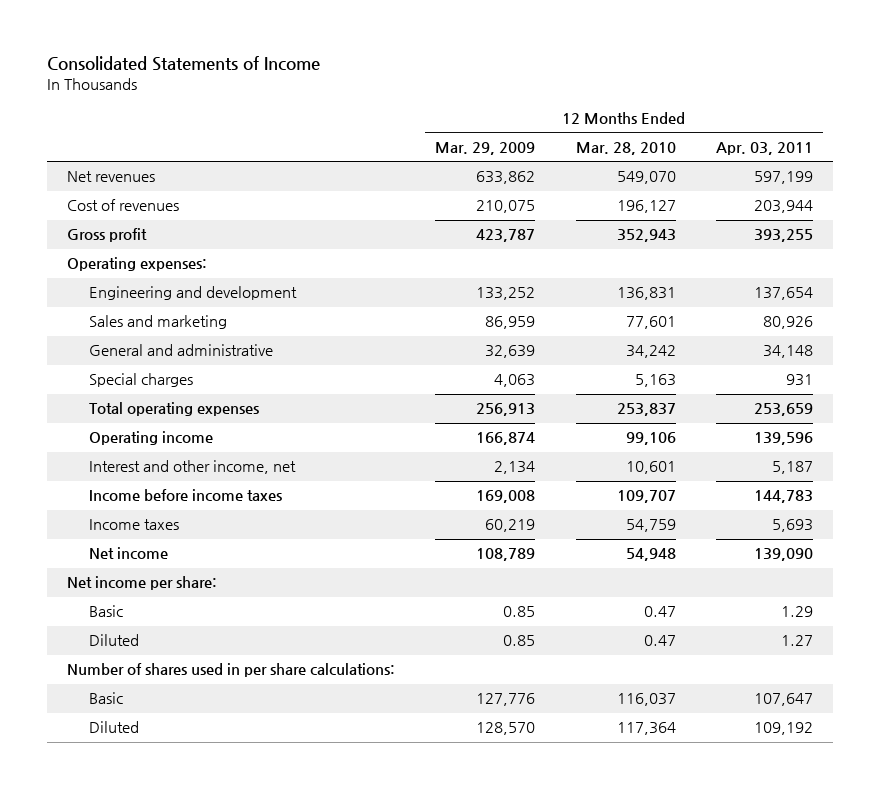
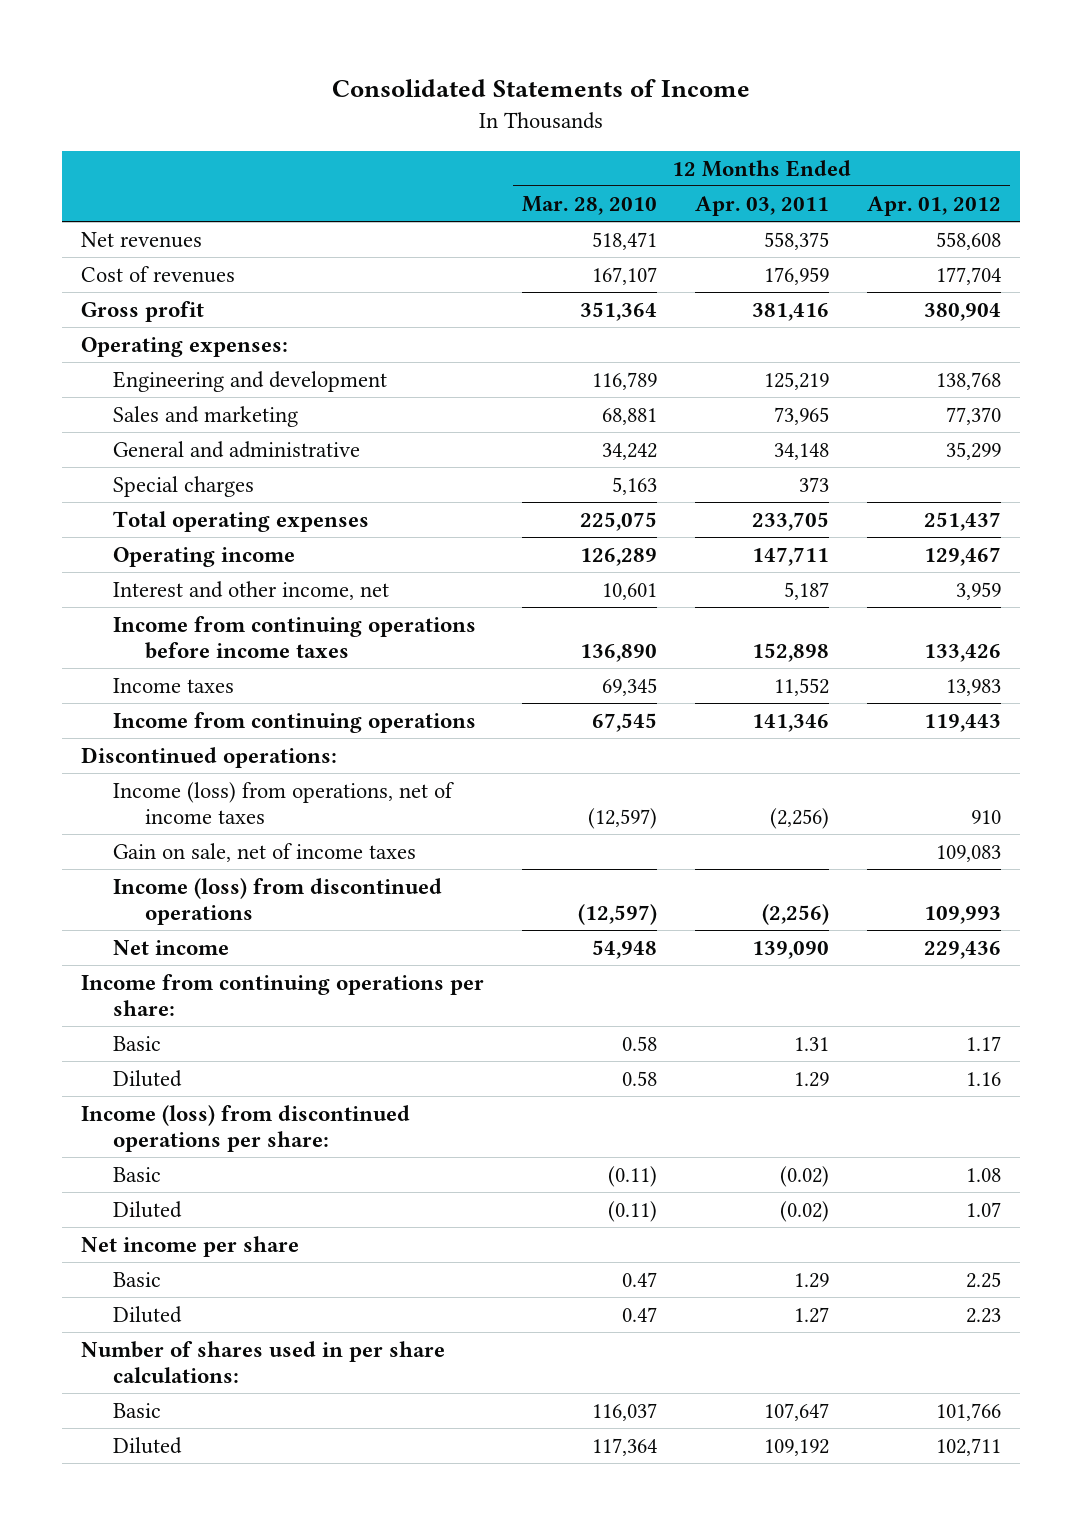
- | 12 Months Ended Mar. 29, 2009 | 12 Months Ended Mar. 28, 2010 | 12 Months Ended Apr. 03, 2011
+ | 12 Months Ended Mar. 28, 2010 | 12 Months Ended Apr. 03, 2011 | 12 Months Ended Apr. 01, 2012
- Net revenues | 633,862 | 549,070 | 597,199
- Cost of revenues | 210,075 | 196,127 | 203,944
- Gross profit | 423,787 | 352,943 | 393,255
+ Net revenues | 518,471 | 558,375 | 558,608
+ Cost of revenues | 167,107 | 176,959 | 177,704
+ Gross profit | 351,364 | 381,416 | 380,904
- Engineering and development | 133,252 | 136,831 | 137,654
- Sales and marketing | 86,959 | 77,601 | 80,926
+ Engineering and development | 116,789 | 125,219 | 138,768
+ Sales and marketing | 68,881 | 73,965 | 77,370
- Special charges | 4,063 | 5,163 | 931
- Total operating expenses | 256,913 | 253,837 | 253,659
- Operating income | 166,874 | 99,106 | 139,596
+ Special charges | 5,163 | 373 |
+ Total operating expenses | 225,075 | 233,705 | 251,437
+ Operating income | 126,289 | 147,711 | 129,467
- Income before income taxes | 169,008 | 109,707 | 144,783
- Income taxes | 60,219 | 54,759 | 5,693
+ Income from continuing operations before income taxes | 136,890 | 152,898 | 133,426
+ Income taxes | 69,345 | 11,552 | 13,983
+ Income from continuing operations | 67,545 | 141,346 | 119,443
+ Discontinued operations:
+ Income (loss) from operations, net of income taxes | (12,597) | (2,256) | 910
+ Gain on sale, net of income taxes | | | 109,083
+ Income (loss) from discontinued operations | (12,597) | (2,256) | 109,993
- Net income per share:
+ Income from continuing operations per share:
+ Basic | 0.58 | 1.31 | 1.17
+ Diluted | 0.58 | 1.29 | 1.16
+ Income (loss) from discontinued operations per share:
+ Basic | (0.11) | (0.02) | 1.08
+ Diluted | (0.11) | (0.02) | 1.07
+ Net income per share

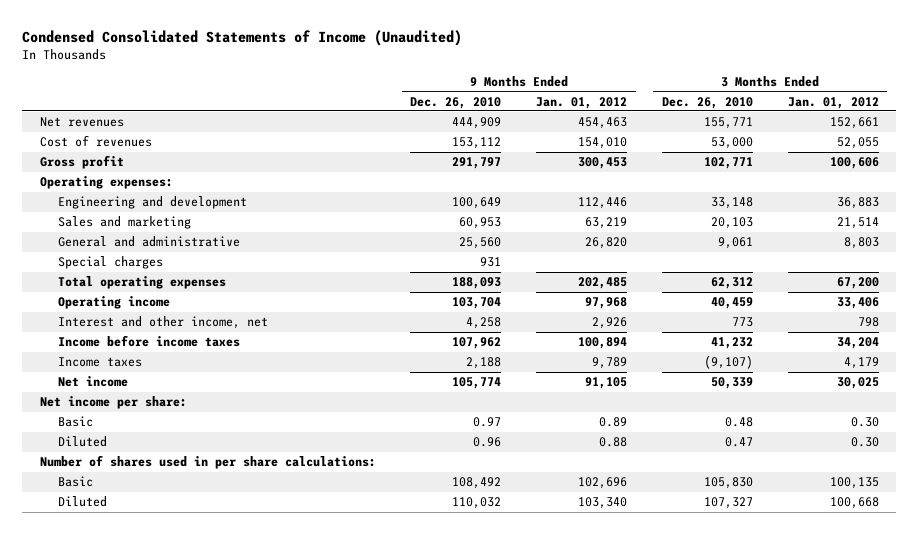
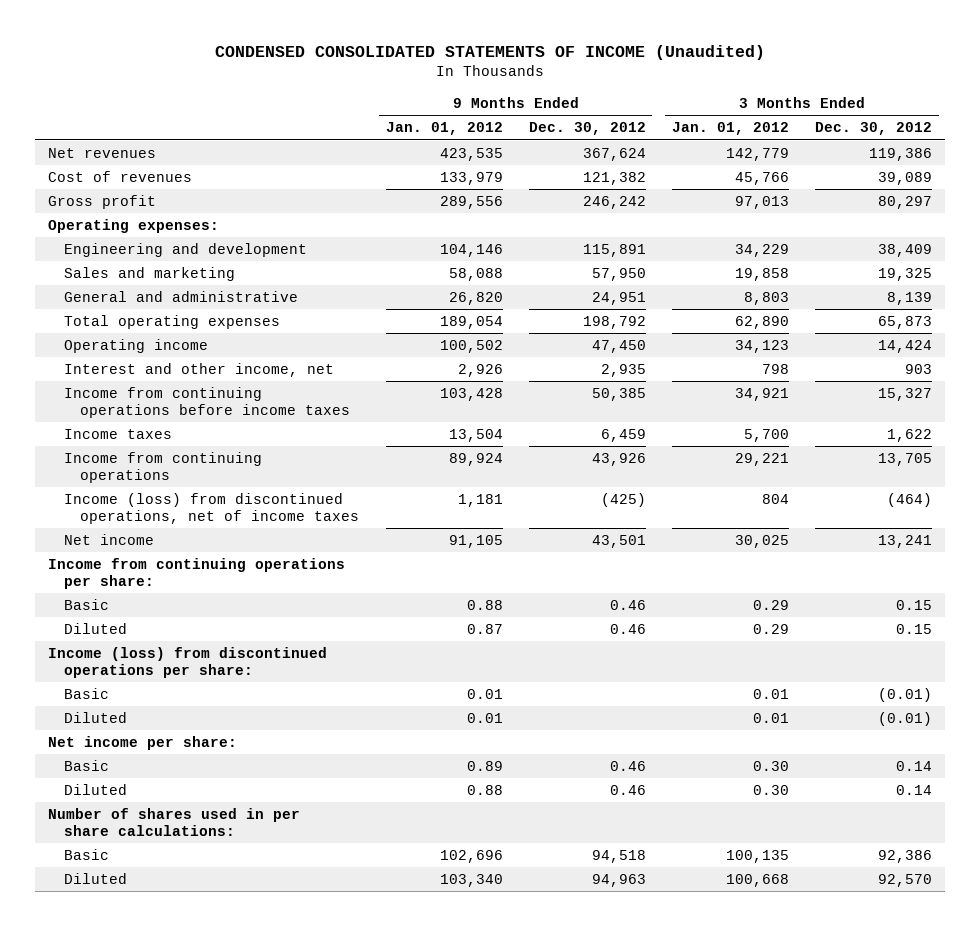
- Condensed Consolidated Statements of Income (Unaudited)
+ CONDENSED CONSOLIDATED STATEMENTS OF INCOME (Unaudited)
- | 9 Months Ended Dec. 26, 2010 | 9 Months Ended Jan. 01, 2012 | 3 Months Ended Dec. 26, 2010 | 3 Months Ended Jan. 01, 2012
+ | 9 Months Ended Jan. 01, 2012 | 9 Months Ended Dec. 30, 2012 | 3 Months Ended Jan. 01, 2012 | 3 Months Ended Dec. 30, 2012
- Net revenues | 444,909 | 454,463 | 155,771 | 152,661
- Cost of revenues | 153,112 | 154,010 | 53,000 | 52,055
- Gross profit | 291,797 | 300,453 | 102,771 | 100,606
+ Net revenues | 423,535 | 367,624 | 142,779 | 119,386
+ Cost of revenues | 133,979 | 121,382 | 45,766 | 39,089
+ Gross profit | 289,556 | 246,242 | 97,013 | 80,297
- Engineering and development | 100,649 | 112,446 | 33,148 | 36,883
- Sales and marketing | 60,953 | 63,219 | 20,103 | 21,514
+ Engineering and development | 104,146 | 115,891 | 34,229 | 38,409
+ Sales and marketing | 58,088 | 57,950 | 19,858 | 19,325
- Special charges | 931 | | |
- Total operating expenses | 188,093 | 202,485 | 62,312 | 67,200
- Operating income | 103,704 | 97,968 | 40,459 | 33,406
+ Total operating expenses | 189,054 | 198,792 | 62,890 | 65,873
+ Operating income | 100,502 | 47,450 | 34,123 | 14,424
- Income before income taxes | 107,962 | 100,894 | 41,232 | 34,204
- Income taxes | 2,188 | 9,789 | (9,107) | 4,179
+ Income from continuing operations before income taxes | 103,428 | 50,385 | 34,921 | 15,327
+ Income taxes | 13,504 | 6,459 | 5,700 | 1,622
+ Income from continuing operations | 89,924 | 43,926 | 29,221 | 13,705
+ Income (loss) from discontinued operations, net of income taxes | 1,181 | (425) | 804 | (464)
+ Income from continuing operations per share:
+ Basic | 0.88 | 0.46 | 0.29 | 0.15
+ Diluted | 0.87 | 0.46 | 0.29 | 0.15
+ Income (loss) from discontinued operations per share:
+ Basic | 0.01 | | 0.01 | (0.01)
+ Diluted | 0.01 | | 0.01 | (0.01)

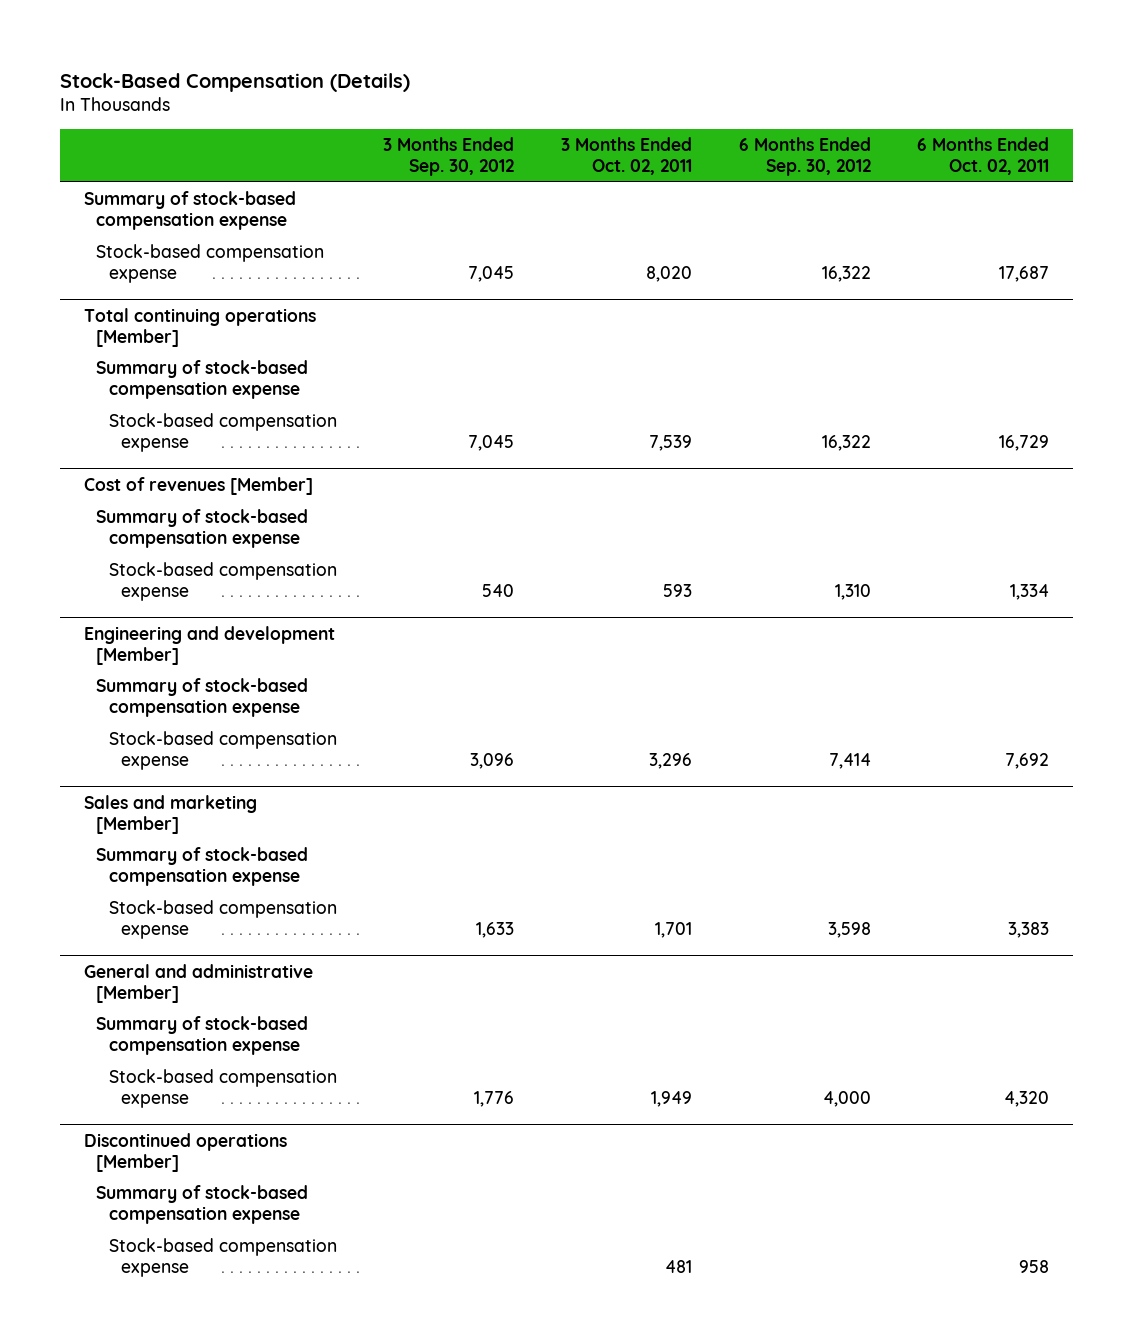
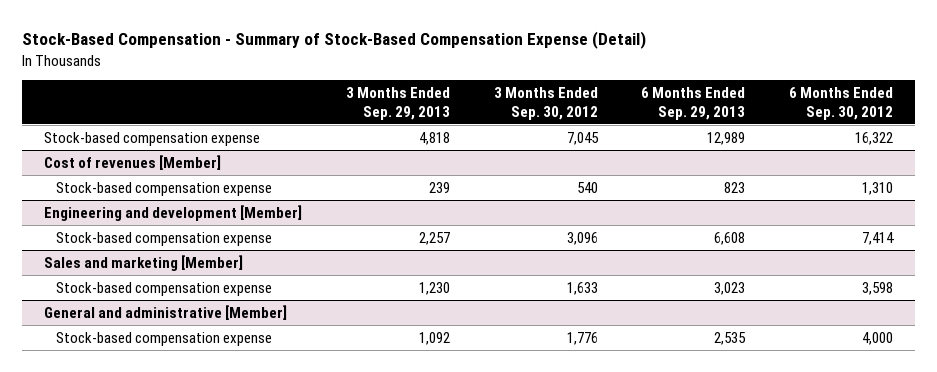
- Stock-Based Compensation (Details)
+ Stock-Based Compensation - Summary of Stock-Based Compensation Expense (Detail)
- | 3 Months Ended Sep. 30, 2012 | 3 Months Ended Oct. 02, 2011 | 6 Months Ended Sep. 30, 2012 | 6 Months Ended Oct. 02, 2011
+ | 3 Months Ended Sep. 29, 2013 | 3 Months Ended Sep. 30, 2012 | 6 Months Ended Sep. 29, 2013 | 6 Months Ended Sep. 30, 2012
- Summary of stock-based compensation expense
- Total continuing operations [Member]
- Summary of stock-based compensation expense
- Stock-based compensation expense | 7,045 | 7,539 | 16,322 | 16,729
@ Cost of revenues [Member]
- Summary of stock-based compensation expense
@ Engineering and development [Member]
- Summary of stock-based compensation expense
@ Sales and marketing [Member]
- Summary of stock-based compensation expense
@ General and administrative [Member]
- Summary of stock-based compensation expense
- Discontinued operations [Member]
- Summary of stock-based compensation expense
- Stock-based compensation expense | | 481 | | 958

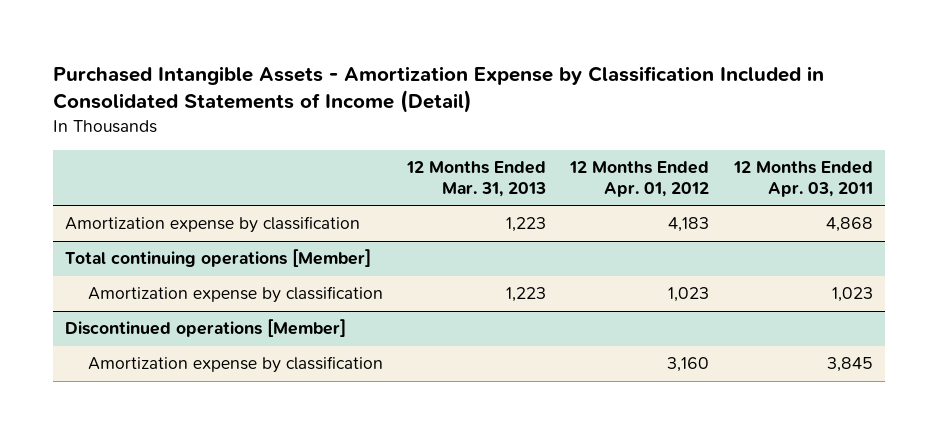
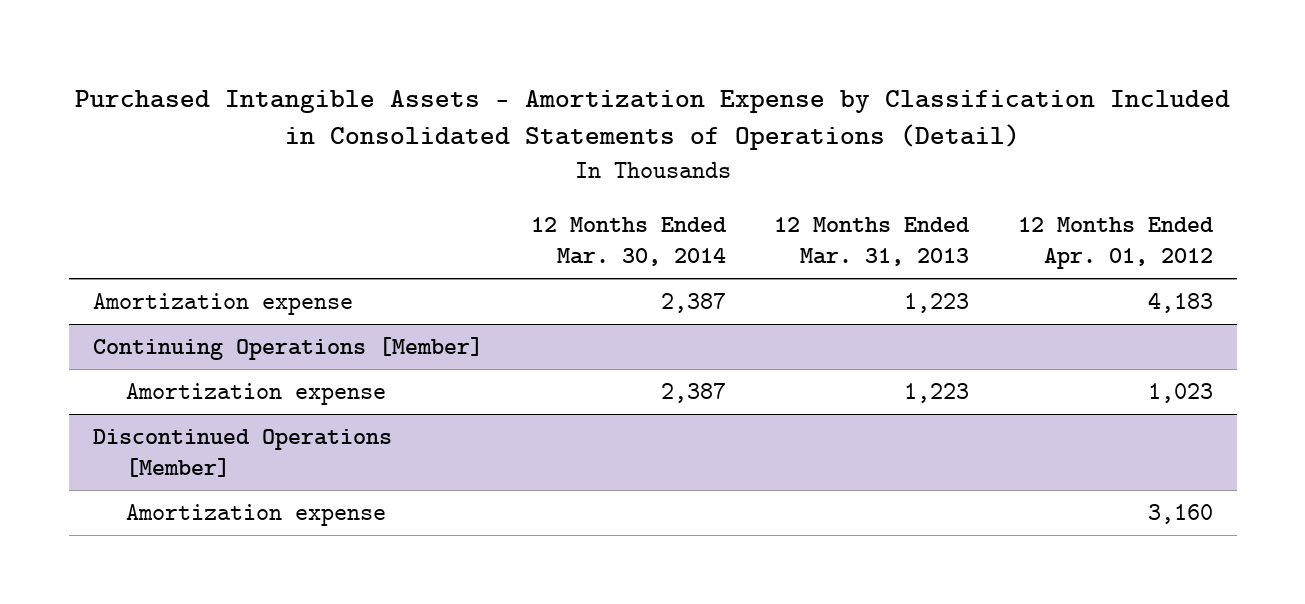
- Purchased Intangible Assets - Amortization Expense by Classification Included in Consolidated Statements of Income (Detail)
+ Purchased Intangible Assets - Amortization Expense by Classification Included in Consolidated Statements of Operations (Detail)
- | 12 Months Ended Mar. 31, 2013 | 12 Months Ended Apr. 01, 2012 | 12 Months Ended Apr. 03, 2011
+ | 12 Months Ended Mar. 30, 2014 | 12 Months Ended Mar. 31, 2013 | 12 Months Ended Apr. 01, 2012
- Amortization expense by classification | 1,223 | 4,183 | 4,868
- Total continuing operations [Member]
- Amortization expense by classification | 1,223 | 1,023 | 1,023
- Discontinued operations [Member]
- Amortization expense by classification | | 3,160 | 3,845
+ Amortization expense | 2,387 | 1,223 | 4,183
+ Continuing Operations [Member]
+ Amortization expense | 2,387 | 1,223 | 1,023
+ Discontinued Operations [Member]
+ Amortization expense | | | 3,160

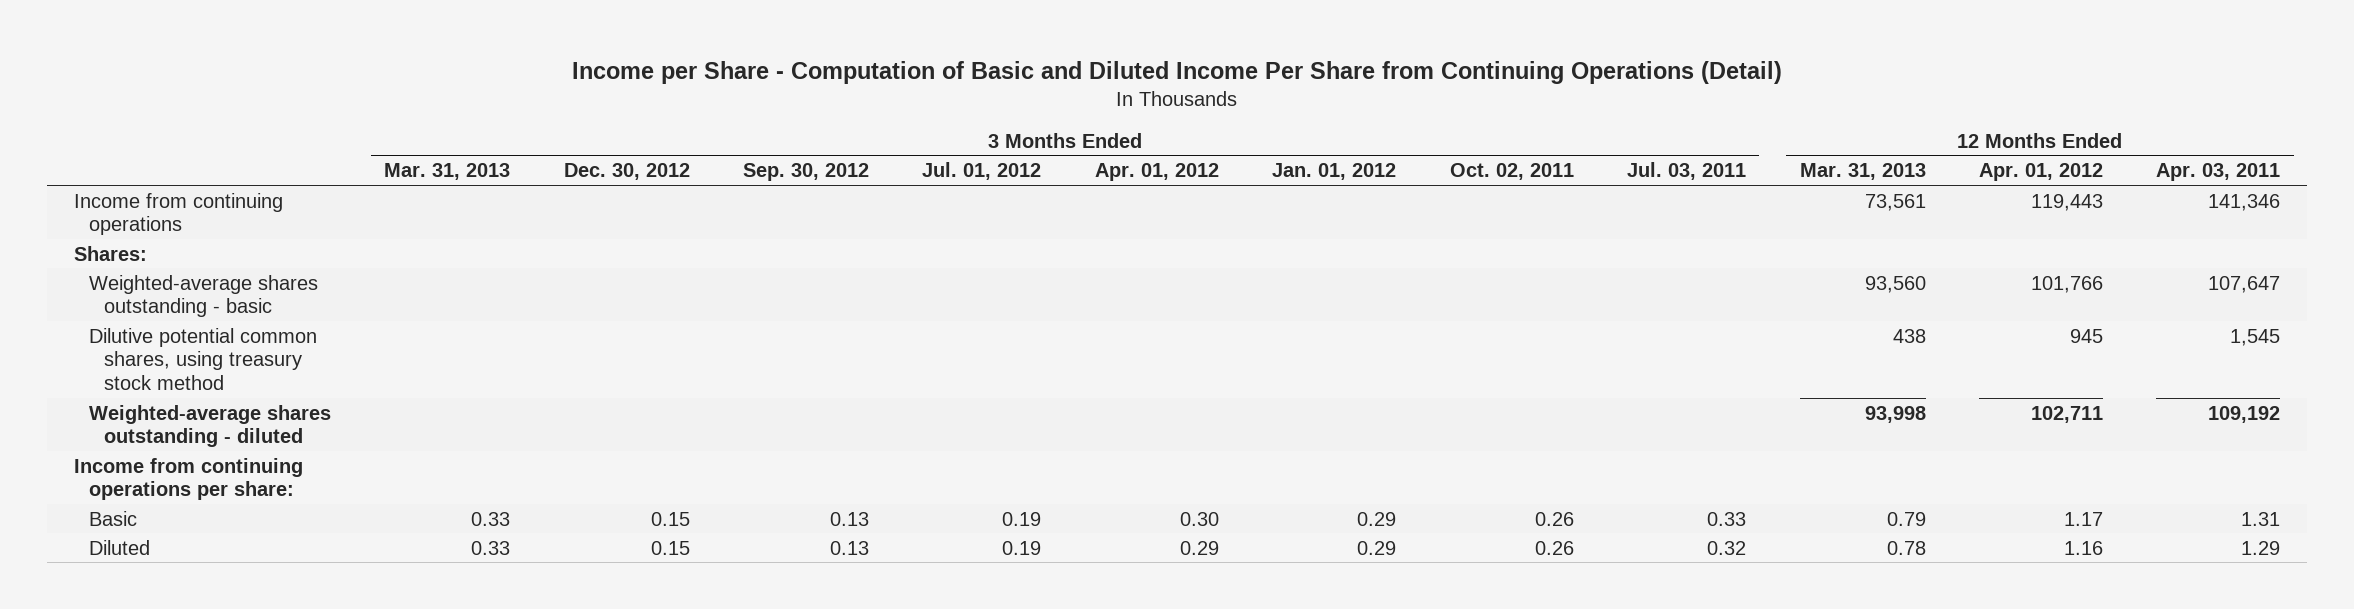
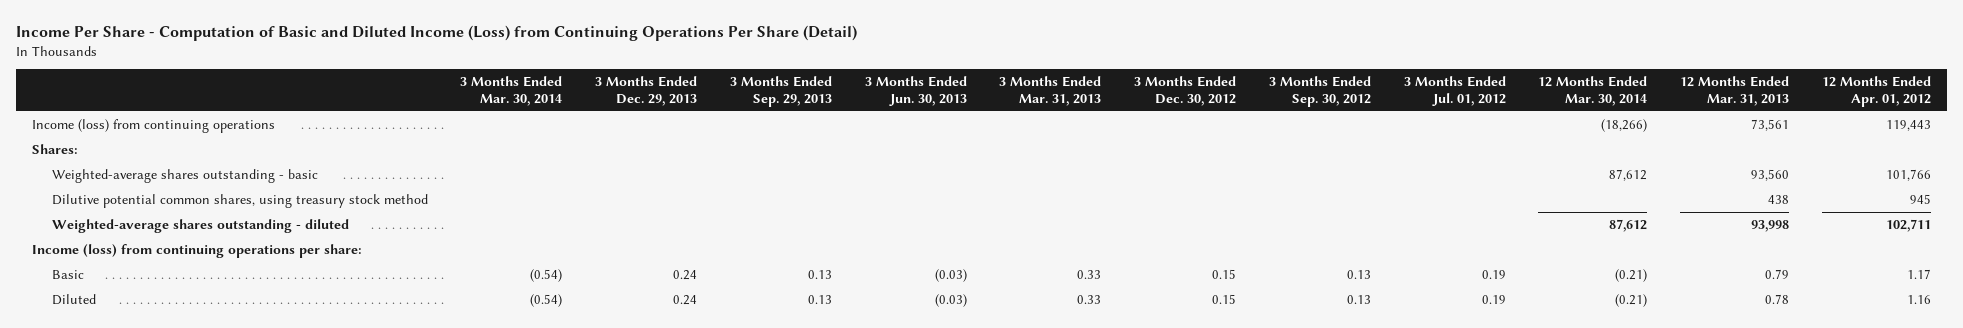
- Income per Share - Computation of Basic and Diluted Income Per Share from Continuing Operations (Detail)
+ Income Per Share - Computation of Basic and Diluted Income (Loss) from Continuing Operations Per Share (Detail)
- | 3 Months Ended Mar. 31, 2013 | 3 Months Ended Dec. 30, 2012 | 3 Months Ended Sep. 30, 2012 | 3 Months Ended Jul. 01, 2012 | 3 Months Ended Apr. 01, 2012 | 3 Months Ended Jan. 01, 2012 | 3 Months Ended Oct. 02, 2011 | 3 Months Ended Jul. 03, 2011 | 12 Months Ended Mar. 31, 2013 | 12 Months Ended Apr. 01, 2012 | 12 Months Ended Apr. 03, 2011
+ | 3 Months Ended Mar. 30, 2014 | 3 Months Ended Dec. 29, 2013 | 3 Months Ended Sep. 29, 2013 | 3 Months Ended Jun. 30, 2013 | 3 Months Ended Mar. 31, 2013 | 3 Months Ended Dec. 30, 2012 | 3 Months Ended Sep. 30, 2012 | 3 Months Ended Jul. 01, 2012 | 12 Months Ended Mar. 30, 2014 | 12 Months Ended Mar. 31, 2013 | 12 Months Ended Apr. 01, 2012
- Income from continuing operations | | | | | | | | | 73,561 | 119,443 | 141,346
+ Income (loss) from continuing operations | | | | | | | | | (18,266) | 73,561 | 119,443
- Income from continuing operations per share:
+ Income (loss) from continuing operations per share:

